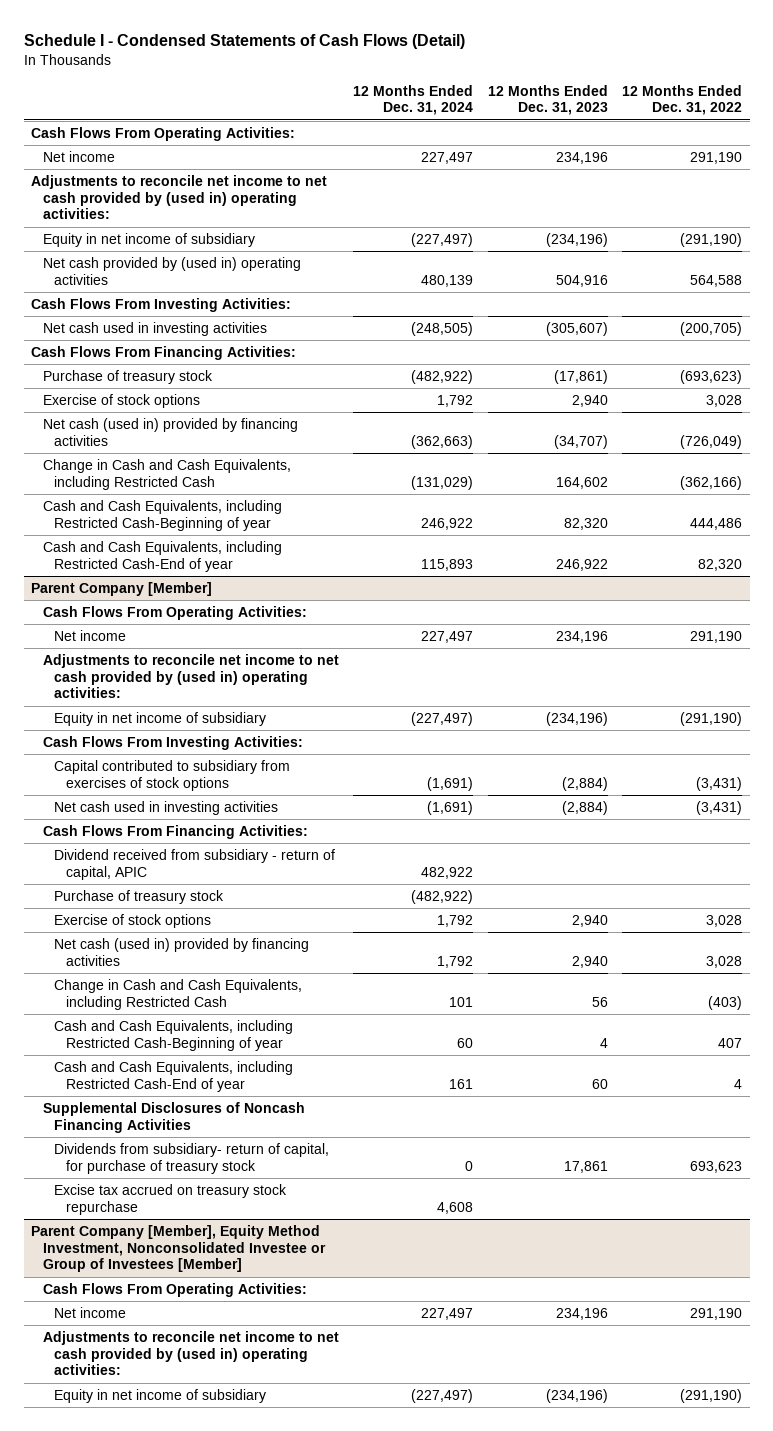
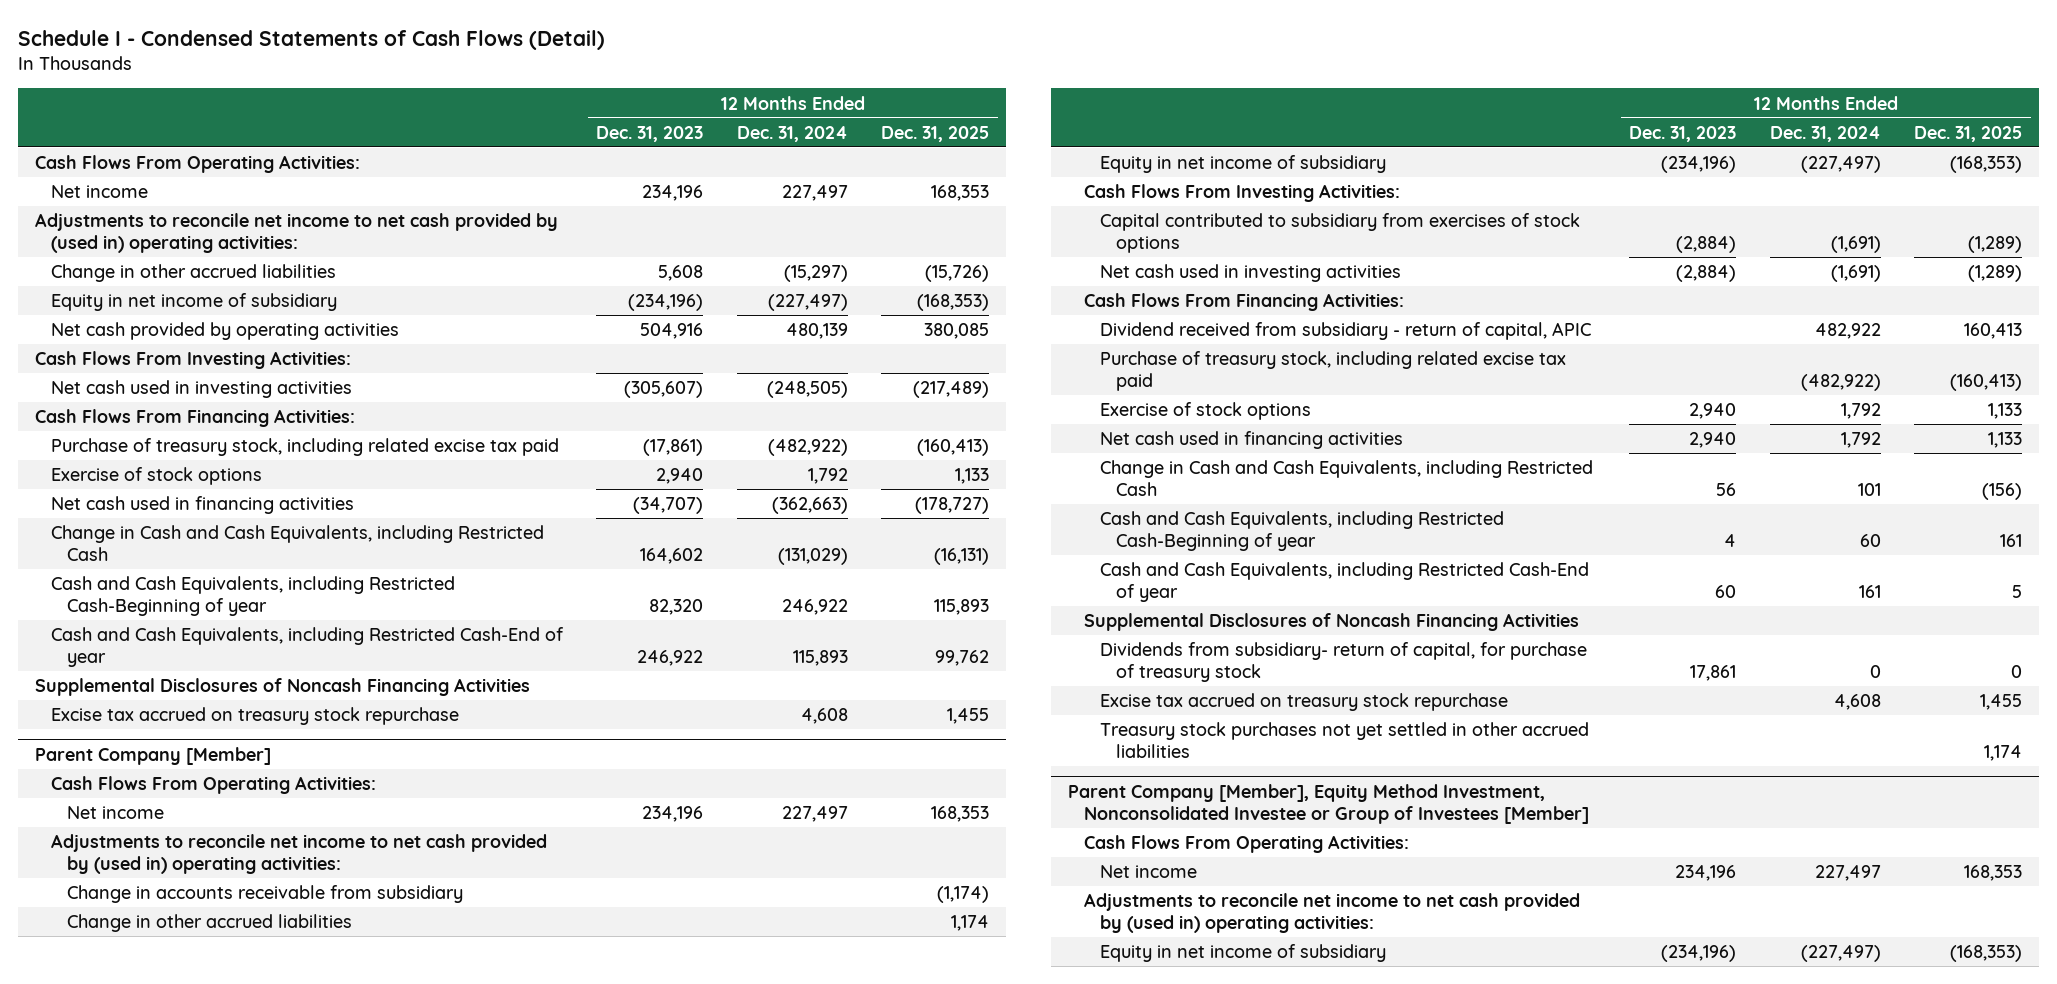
- | 12 Months Ended Dec. 31, 2024 | 12 Months Ended Dec. 31, 2023 | 12 Months Ended Dec. 31, 2022
+ | 12 Months Ended Dec. 31, 2023 | 12 Months Ended Dec. 31, 2024 | 12 Months Ended Dec. 31, 2025
+ Change in other accrued liabilities | 5,608 | (15,297) | (15,726)
- Net cash provided by (used in) operating activities | 480,139 | 504,916 | 564,588
+ Net cash provided by operating activities | 504,916 | 480,139 | 380,085
- Purchase of treasury stock | (482,922) | (17,861) | (693,623)
+ Purchase of treasury stock, including related excise tax paid | (17,861) | (482,922) | (160,413)
- Net cash (used in) provided by financing activities | (362,663) | (34,707) | (726,049)
+ Net cash used in financing activities | (34,707) | (362,663) | (178,727)
+ Supplemental Disclosures of Noncash Financing Activities
+ Excise tax accrued on treasury stock repurchase | | 4,608 | 1,455
@ Parent Company [Member]
+ Change in accounts receivable from subsidiary | | | (1,174)
+ Change in other accrued liabilities | | | 1,174
- Purchase of treasury stock | (482,922) | |
+ Purchase of treasury stock, including related excise tax paid | | (482,922) | (160,413)
- Net cash (used in) provided by financing activities | 1,792 | 2,940 | 3,028
+ Net cash used in financing activities | 2,940 | 1,792 | 1,133
+ Treasury stock purchases not yet settled in other accrued liabilities | | | 1,174

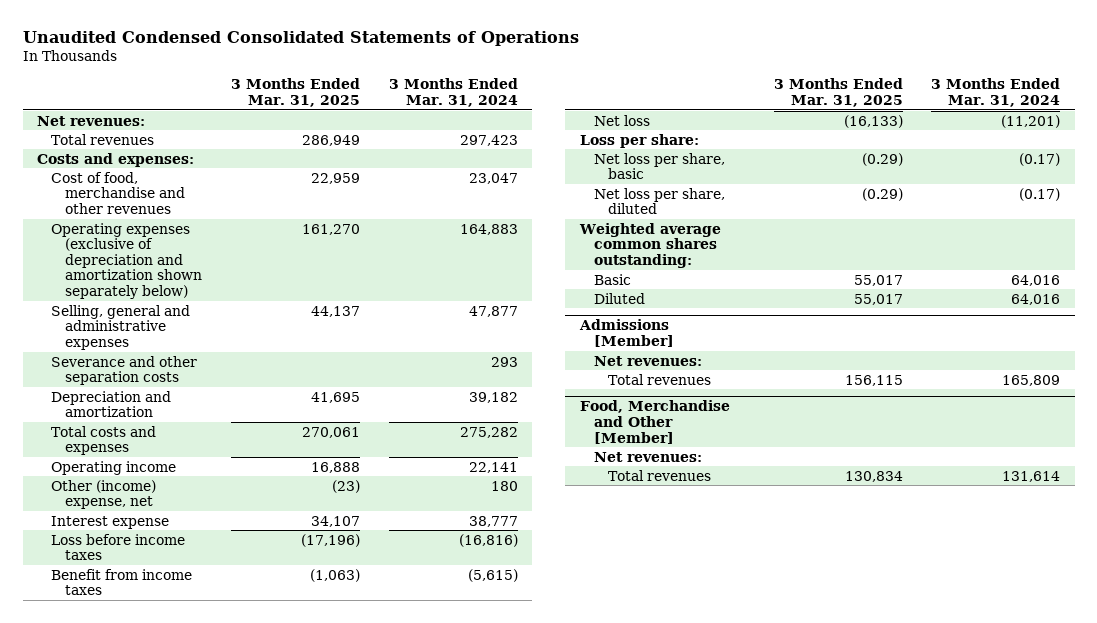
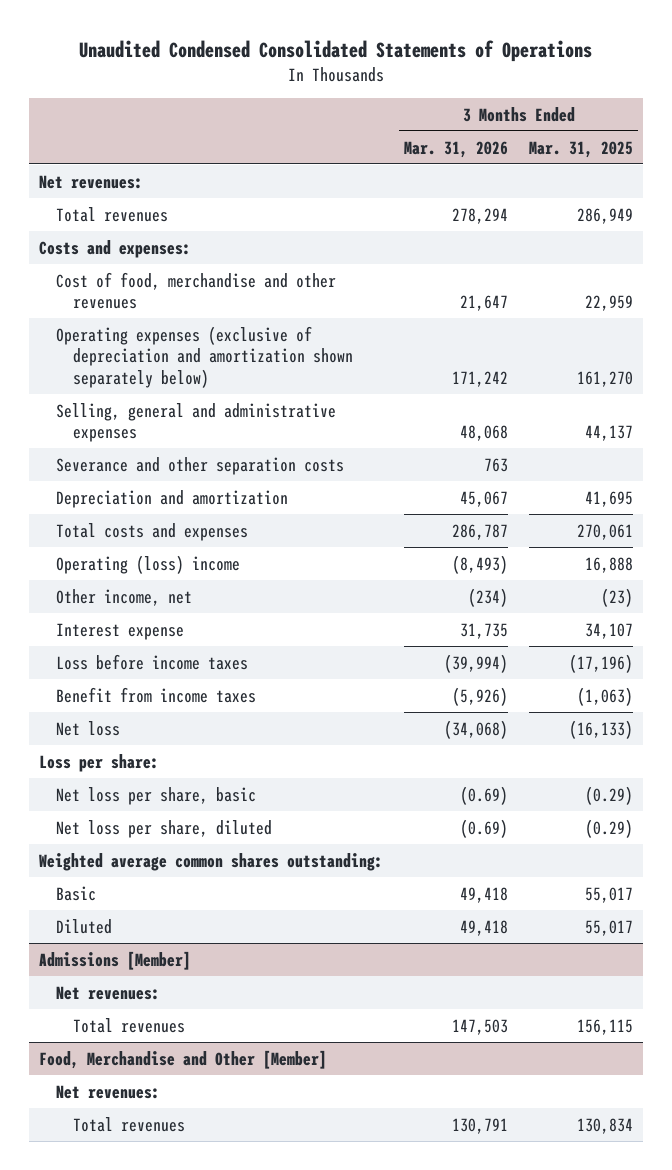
- | 3 Months Ended Mar. 31, 2025 | 3 Months Ended Mar. 31, 2024
+ | 3 Months Ended Mar. 31, 2026 | 3 Months Ended Mar. 31, 2025
- Operating income | 16,888 | 22,141
- Other (income) expense, net | (23) | 180
+ Operating (loss) income | (8,493) | 16,888
+ Other income, net | (234) | (23)

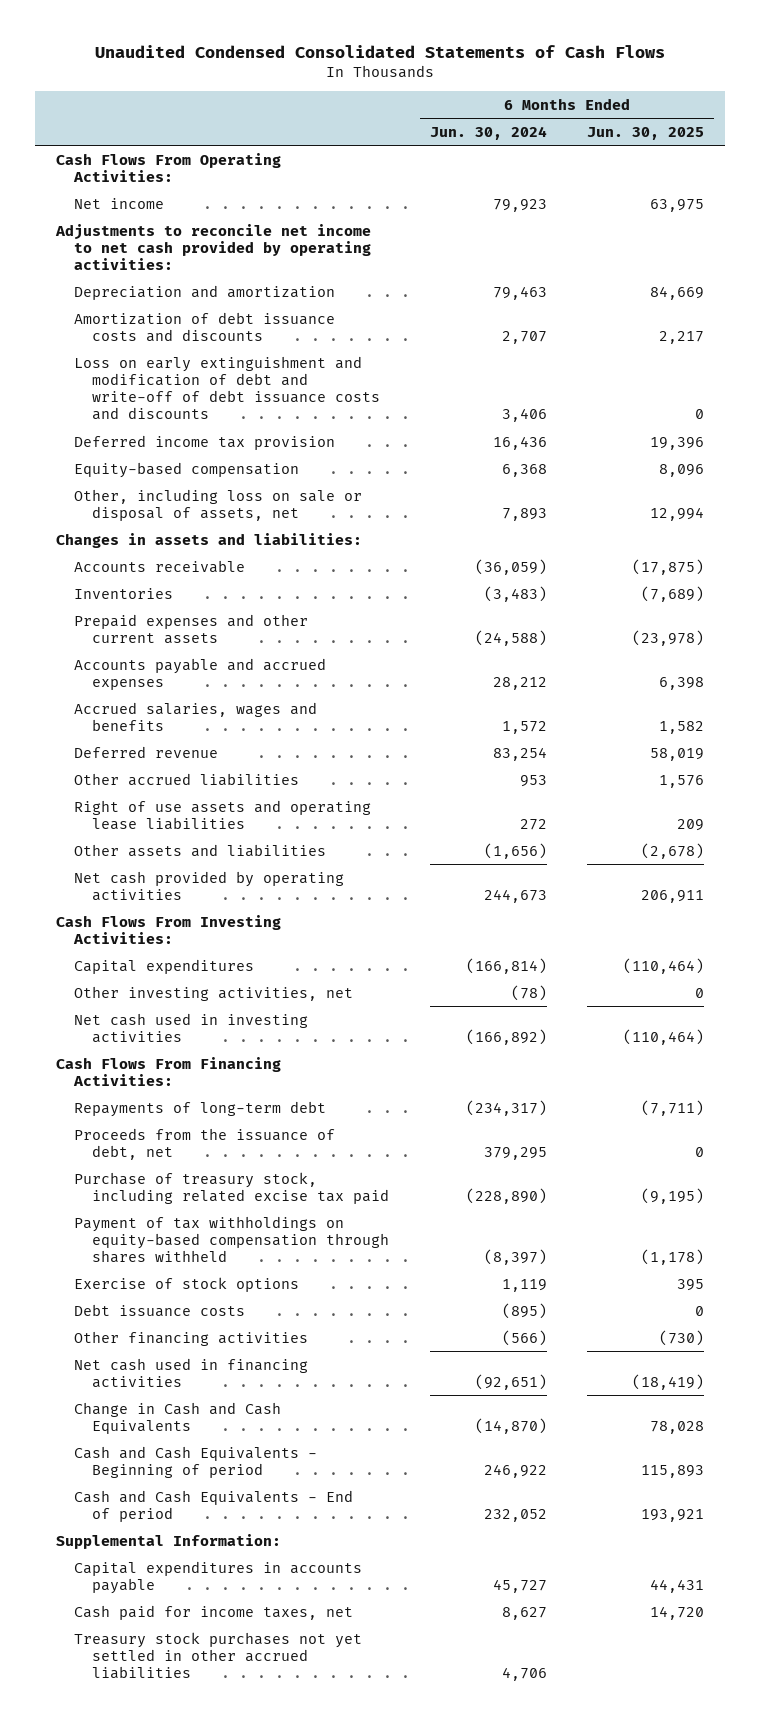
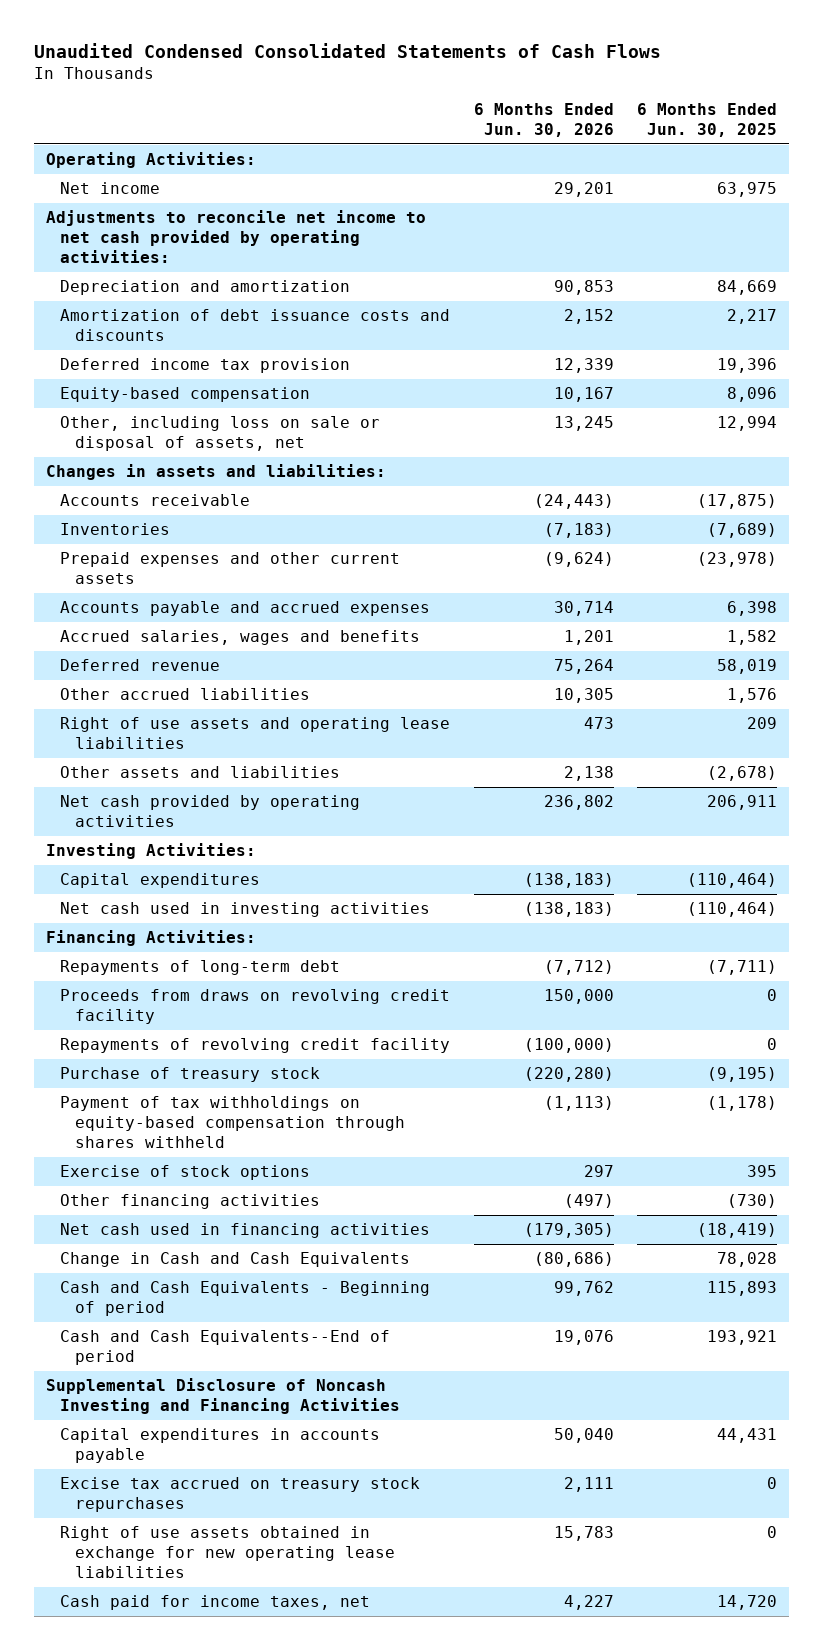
- | 6 Months Ended Jun. 30, 2024 | 6 Months Ended Jun. 30, 2025
+ | 6 Months Ended Jun. 30, 2026 | 6 Months Ended Jun. 30, 2025
- Cash Flows From Operating Activities:
+ Operating Activities:
- Loss on early extinguishment and modification of debt and write-off of debt issuance costs and discounts | 3,406 | 0
- Cash Flows From Investing Activities:
+ Investing Activities:
- Other investing activities, net | (78) | 0
- Cash Flows From Financing Activities:
+ Financing Activities:
- Proceeds from the issuance of debt, net | 379,295 | 0
- Purchase of treasury stock, including related excise tax paid | (228,890) | (9,195)
+ Proceeds from draws on revolving credit facility | 150,000 | 0
+ Repayments of revolving credit facility | (100,000) | 0
+ Purchase of treasury stock | (220,280) | (9,195)
- Debt issuance costs | (895) | 0
- Cash and Cash Equivalents - End of period | 232,052 | 193,921
- Supplemental Information:
+ Cash and Cash Equivalents--End of period | 19,076 | 193,921
+ Supplemental Disclosure of Noncash Investing and Financing Activities
+ Excise tax accrued on treasury stock repurchases | 2,111 | 0
+ Right of use assets obtained in exchange for new operating lease liabilities | 15,783 | 0
- Treasury stock purchases not yet settled in other accrued liabilities | 4,706 |

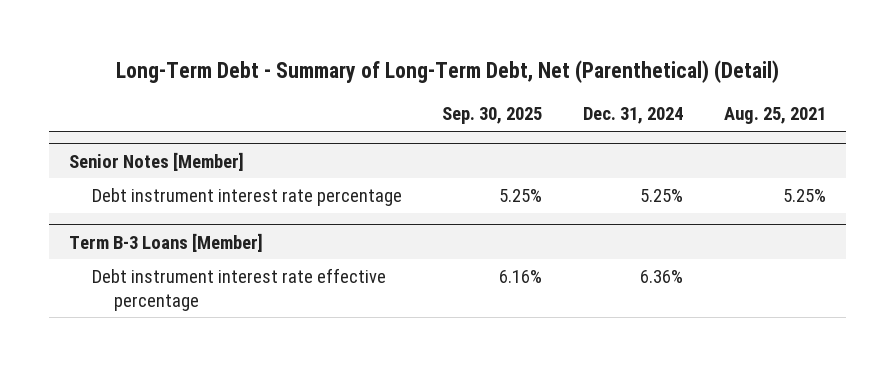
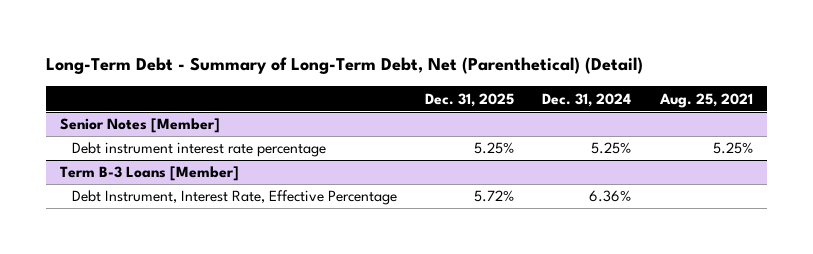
- | Sep. 30, 2025 | Dec. 31, 2024 | Aug. 25, 2021
+ | Dec. 31, 2025 | Dec. 31, 2024 | Aug. 25, 2021
@ Term B-3 Loans [Member]
- Debt instrument interest rate effective percentage | 6.16% | 6.36% |
+ Debt Instrument, Interest Rate, Effective Percentage | 5.72% | 6.36% |

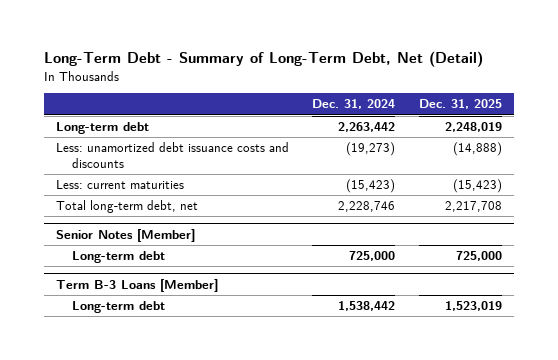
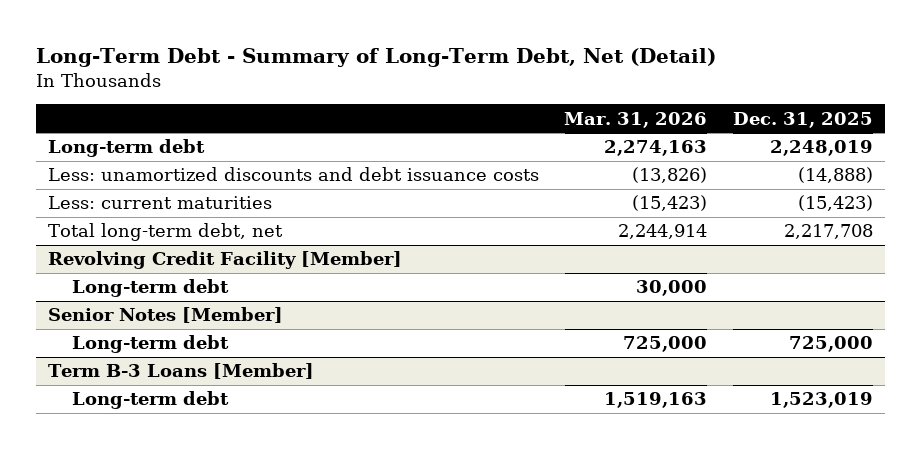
- | Dec. 31, 2024 | Dec. 31, 2025
+ | Mar. 31, 2026 | Dec. 31, 2025
- Less: unamortized debt issuance costs and discounts | (19,273) | (14,888)
+ Less: unamortized discounts and debt issuance costs | (13,826) | (14,888)
+ Revolving Credit Facility [Member]
+ Long-term debt | 30,000 |

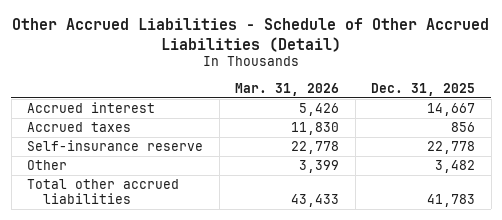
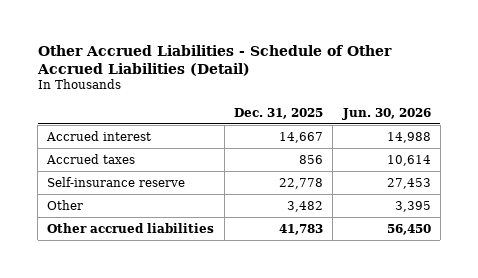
- | Mar. 31, 2026 | Dec. 31, 2025
+ | Dec. 31, 2025 | Jun. 30, 2026
- Total other accrued liabilities | 43,433 | 41,783
+ Other accrued liabilities | 41,783 | 56,450

